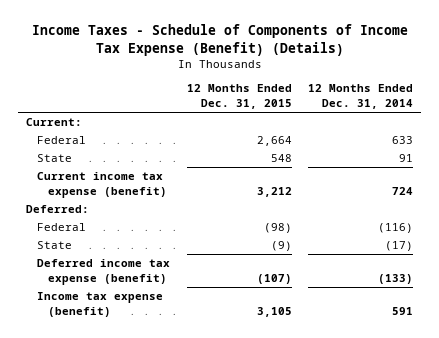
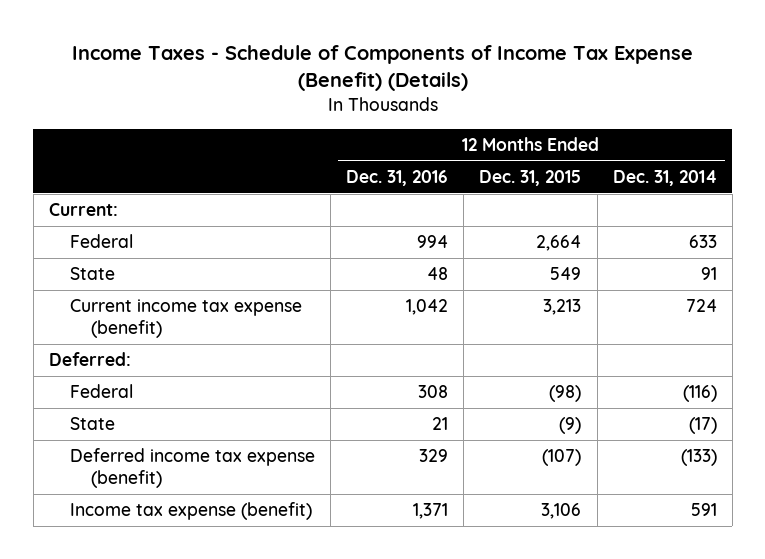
- | 12 Months Ended Dec. 31, 2015 | 12 Months Ended Dec. 31, 2014
+ | 12 Months Ended Dec. 31, 2016 | 12 Months Ended Dec. 31, 2015 | 12 Months Ended Dec. 31, 2014
- State | 548 | 91
- Current income tax expense (benefit) | 3,212 | 724
+ State | 48 | 549 | 91
+ Current income tax expense (benefit) | 1,042 | 3,213 | 724
- Income tax expense (benefit) | 3,105 | 591
+ Income tax expense (benefit) | 1,371 | 3,106 | 591

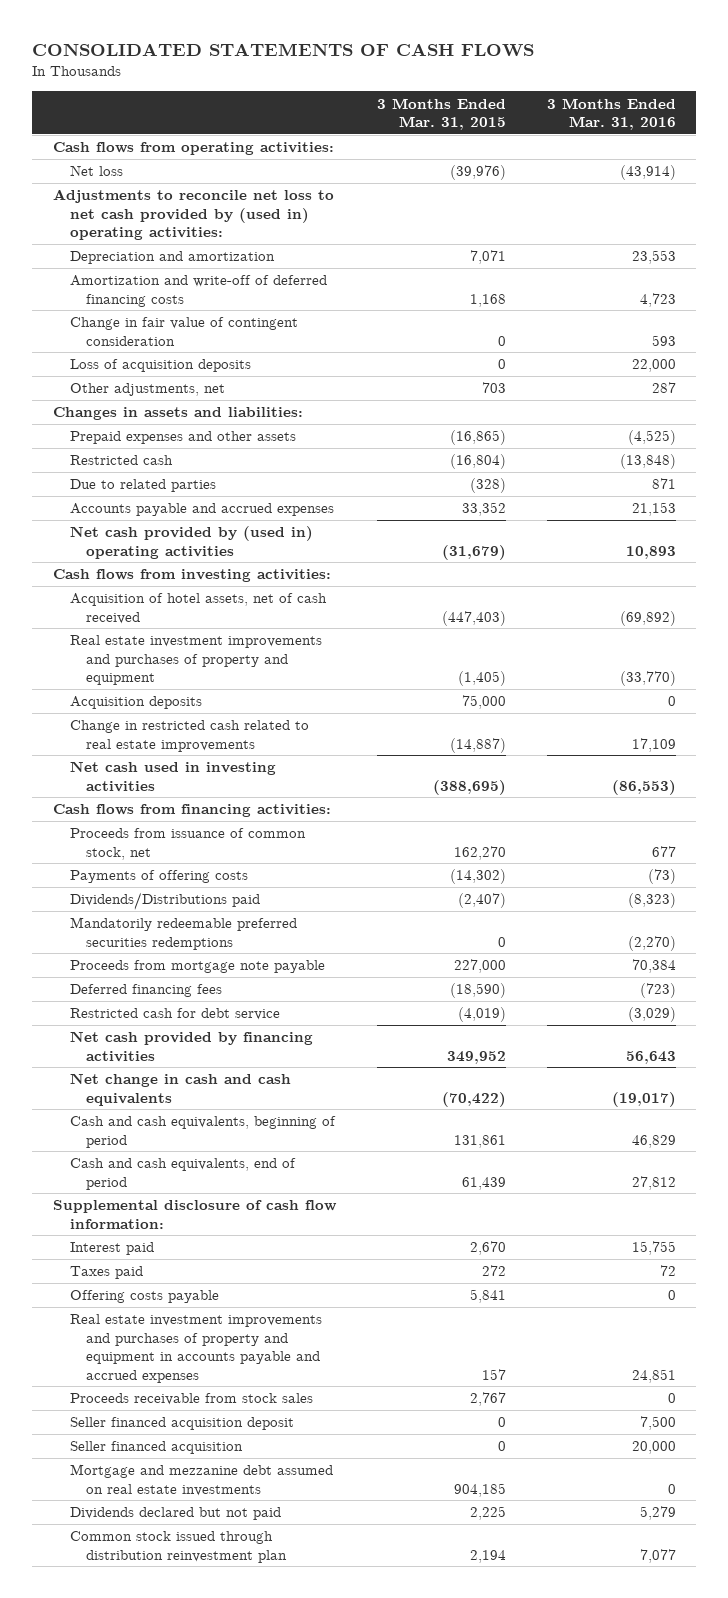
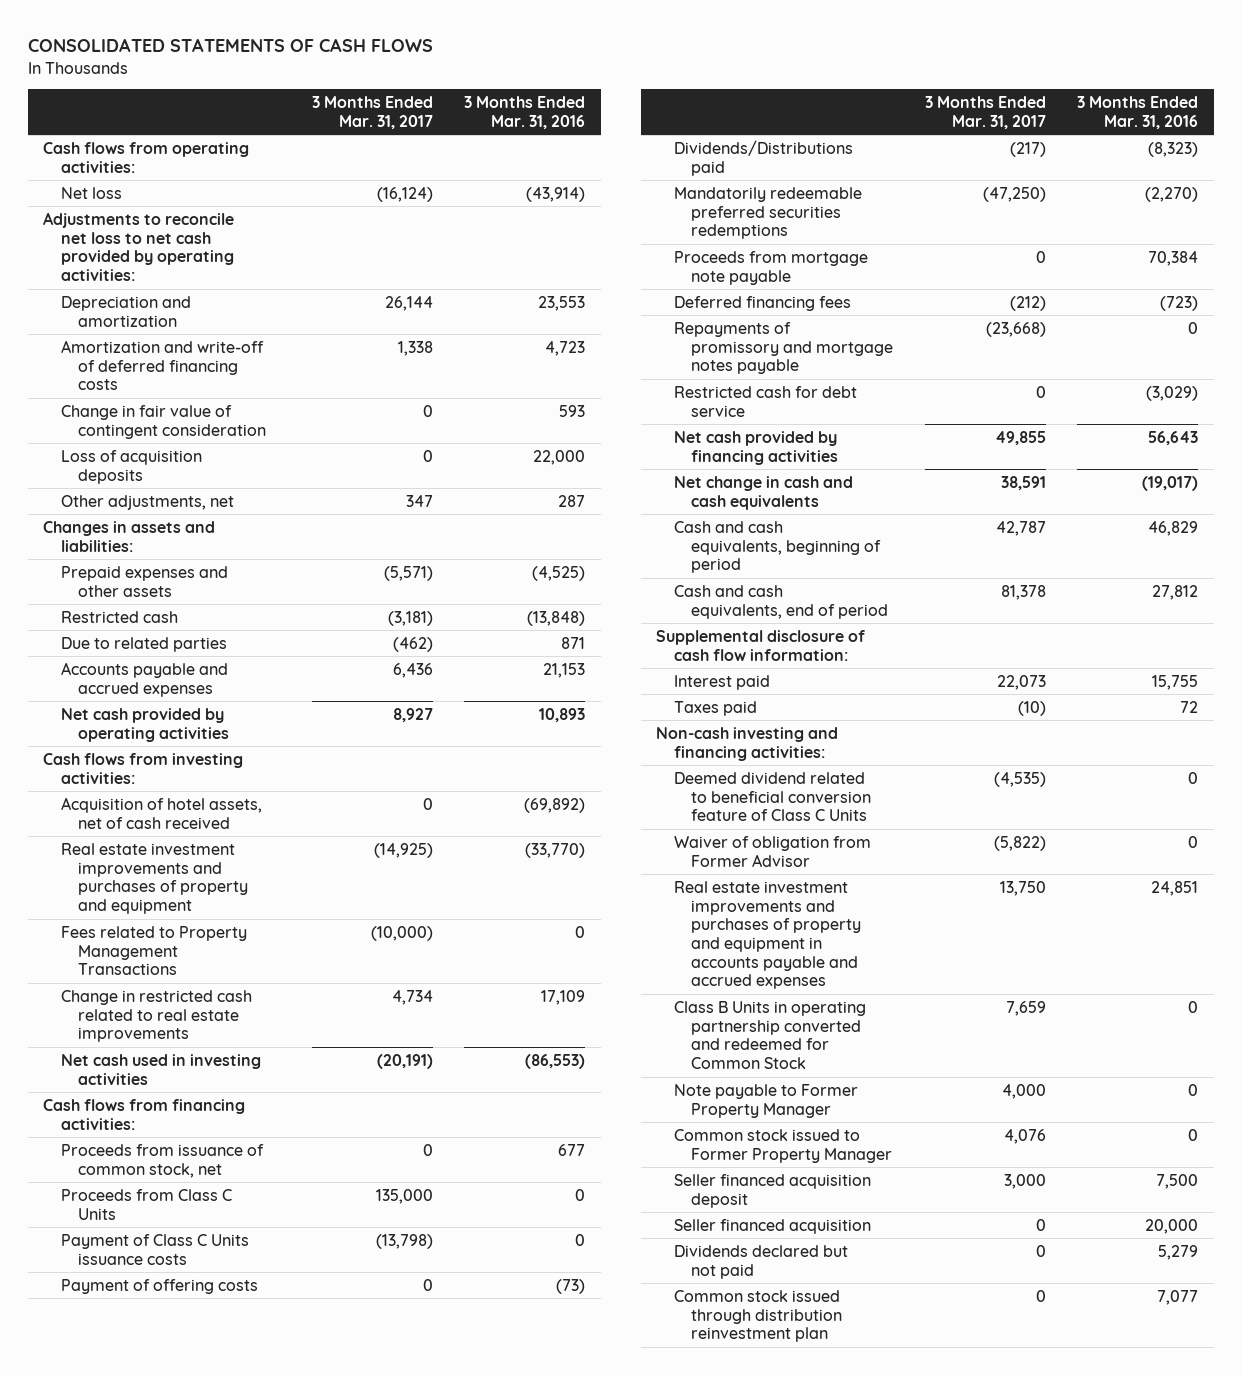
- | 3 Months Ended Mar. 31, 2015 | 3 Months Ended Mar. 31, 2016
+ | 3 Months Ended Mar. 31, 2017 | 3 Months Ended Mar. 31, 2016
- Adjustments to reconcile net loss to net cash provided by (used in) operating activities:
+ Adjustments to reconcile net loss to net cash provided by operating activities:
- Net cash provided by (used in) operating activities | (31,679) | 10,893
+ Net cash provided by operating activities | 8,927 | 10,893
- Acquisition deposits | 75,000 | 0
+ Fees related to Property Management Transactions | (10,000) | 0
- Payments of offering costs | (14,302) | (73)
+ Proceeds from Class C Units | 135,000 | 0
+ Payment of Class C Units issuance costs | (13,798) | 0
+ Payment of offering costs | 0 | (73)
+ Repayments of promissory and mortgage notes payable | (23,668) | 0
- Offering costs payable | 5,841 | 0
+ Non-cash investing and financing activities:
+ Deemed dividend related to beneficial conversion feature of Class C Units | (4,535) | 0
+ Waiver of obligation from Former Advisor | (5,822) | 0
- Proceeds receivable from stock sales | 2,767 | 0
+ Class B Units in operating partnership converted and redeemed for Common Stock | 7,659 | 0
+ Note payable to Former Property Manager | 4,000 | 0
+ Common stock issued to Former Property Manager | 4,076 | 0
- Mortgage and mezzanine debt assumed on real estate investments | 904,185 | 0

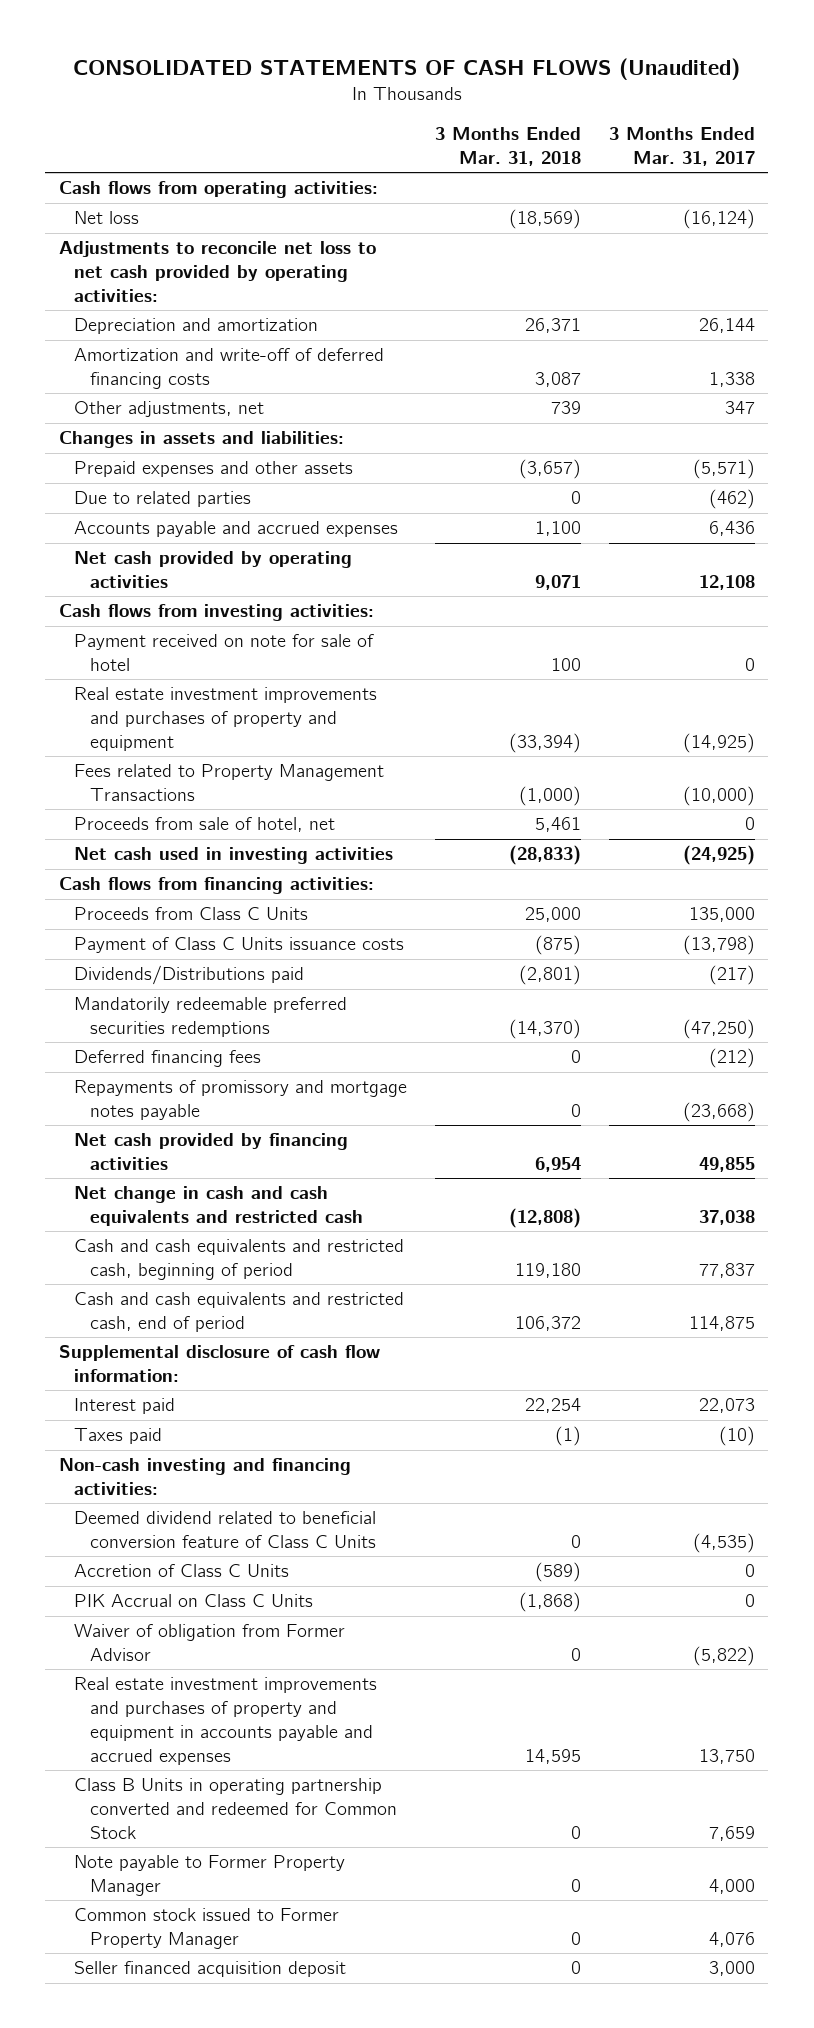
- CONSOLIDATED STATEMENTS OF CASH FLOWS
+ CONSOLIDATED STATEMENTS OF CASH FLOWS (Unaudited)
- | 3 Months Ended Mar. 31, 2017 | 3 Months Ended Mar. 31, 2016
+ | 3 Months Ended Mar. 31, 2018 | 3 Months Ended Mar. 31, 2017
- Change in fair value of contingent consideration | 0 | 593
- Loss of acquisition deposits | 0 | 22,000
- Restricted cash | (3,181) | (13,848)
- Net cash provided by operating activities | 8,927 | 10,893
+ Net cash provided by operating activities | 9,071 | 12,108
- Acquisition of hotel assets, net of cash received | 0 | (69,892)
+ Payment received on note for sale of hotel | 100 | 0
- Change in restricted cash related to real estate improvements | 4,734 | 17,109
- Net cash used in investing activities | (20,191) | (86,553)
+ Proceeds from sale of hotel, net | 5,461 | 0
+ Net cash used in investing activities | (28,833) | (24,925)
- Proceeds from issuance of common stock, net | 0 | 677
- Payment of offering costs | 0 | (73)
- Proceeds from mortgage note payable | 0 | 70,384
- Restricted cash for debt service | 0 | (3,029)
- Net change in cash and cash equivalents | 38,591 | (19,017)
- Cash and cash equivalents, beginning of period | 42,787 | 46,829
- Cash and cash equivalents, end of period | 81,378 | 27,812
+ Net change in cash and cash equivalents and restricted cash | (12,808) | 37,038
+ Cash and cash equivalents and restricted cash, beginning of period | 119,180 | 77,837
+ Cash and cash equivalents and restricted cash, end of period | 106,372 | 114,875
+ Accretion of Class C Units | (589) | 0
+ PIK Accrual on Class C Units | (1,868) | 0
- Seller financed acquisition | 0 | 20,000
- Dividends declared but not paid | 0 | 5,279
- Common stock issued through distribution reinvestment plan | 0 | 7,077

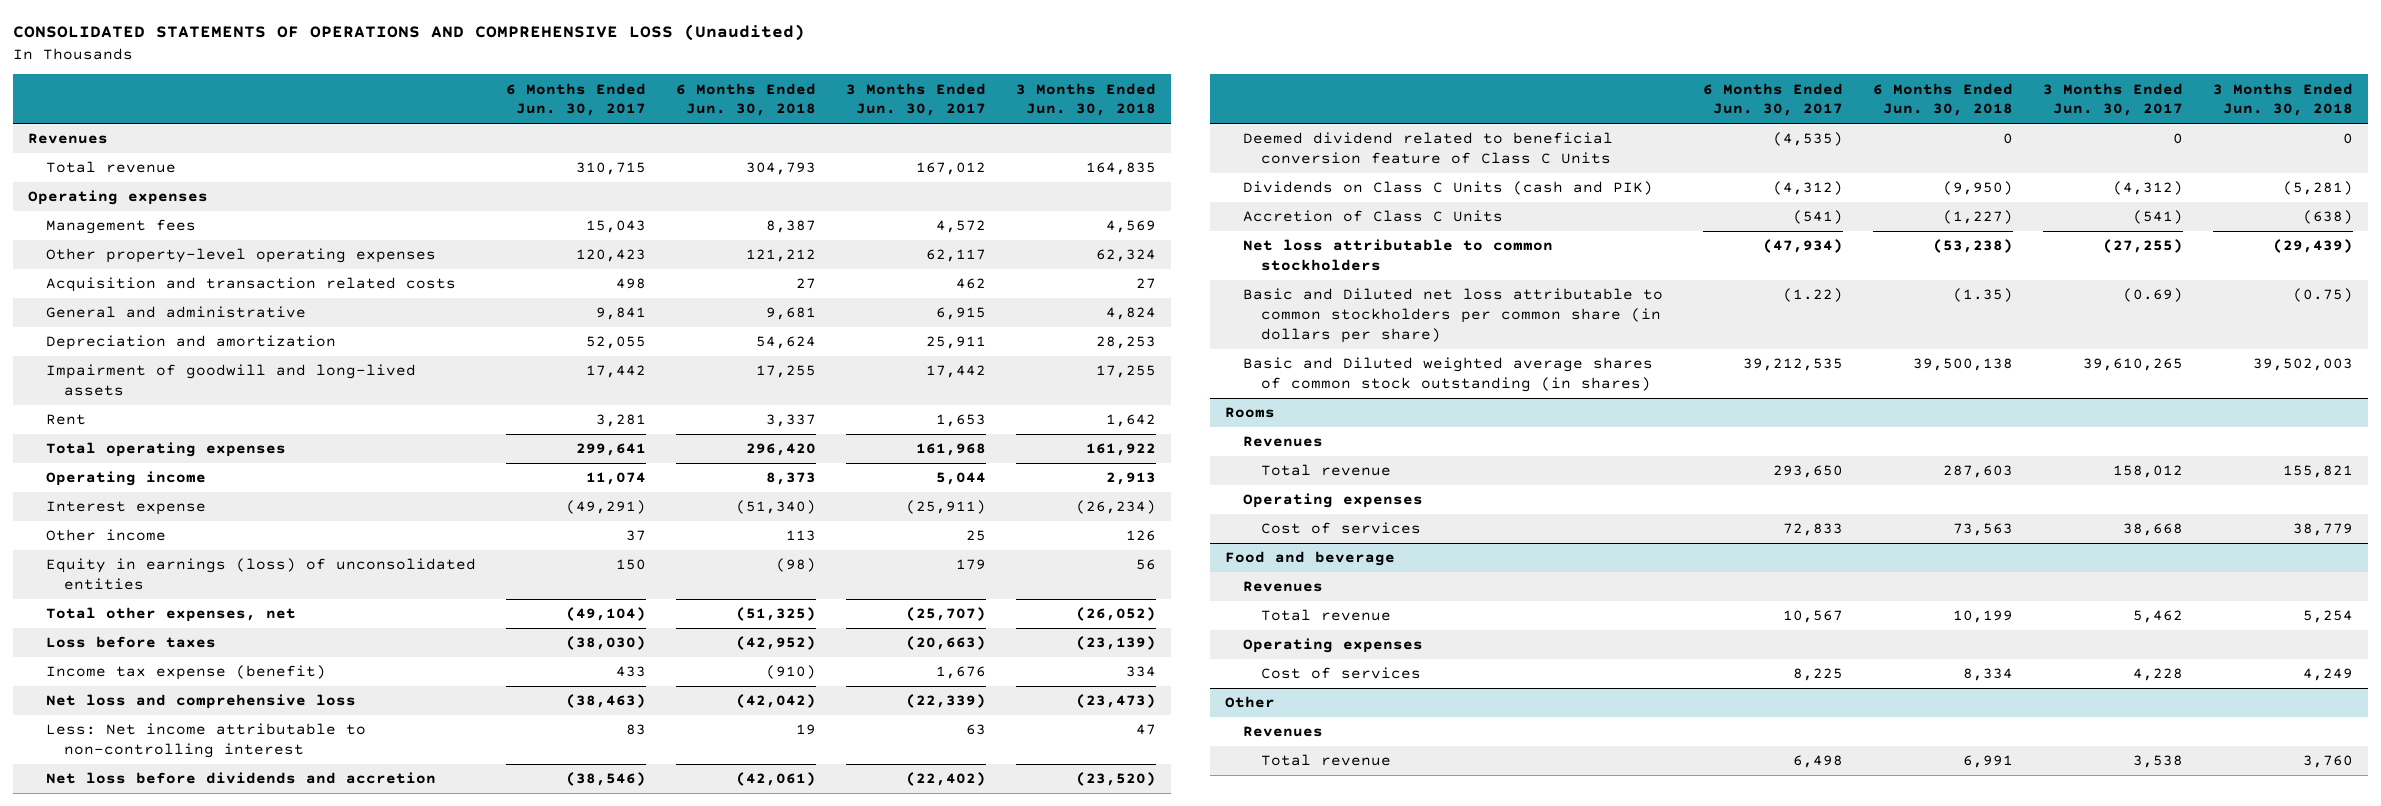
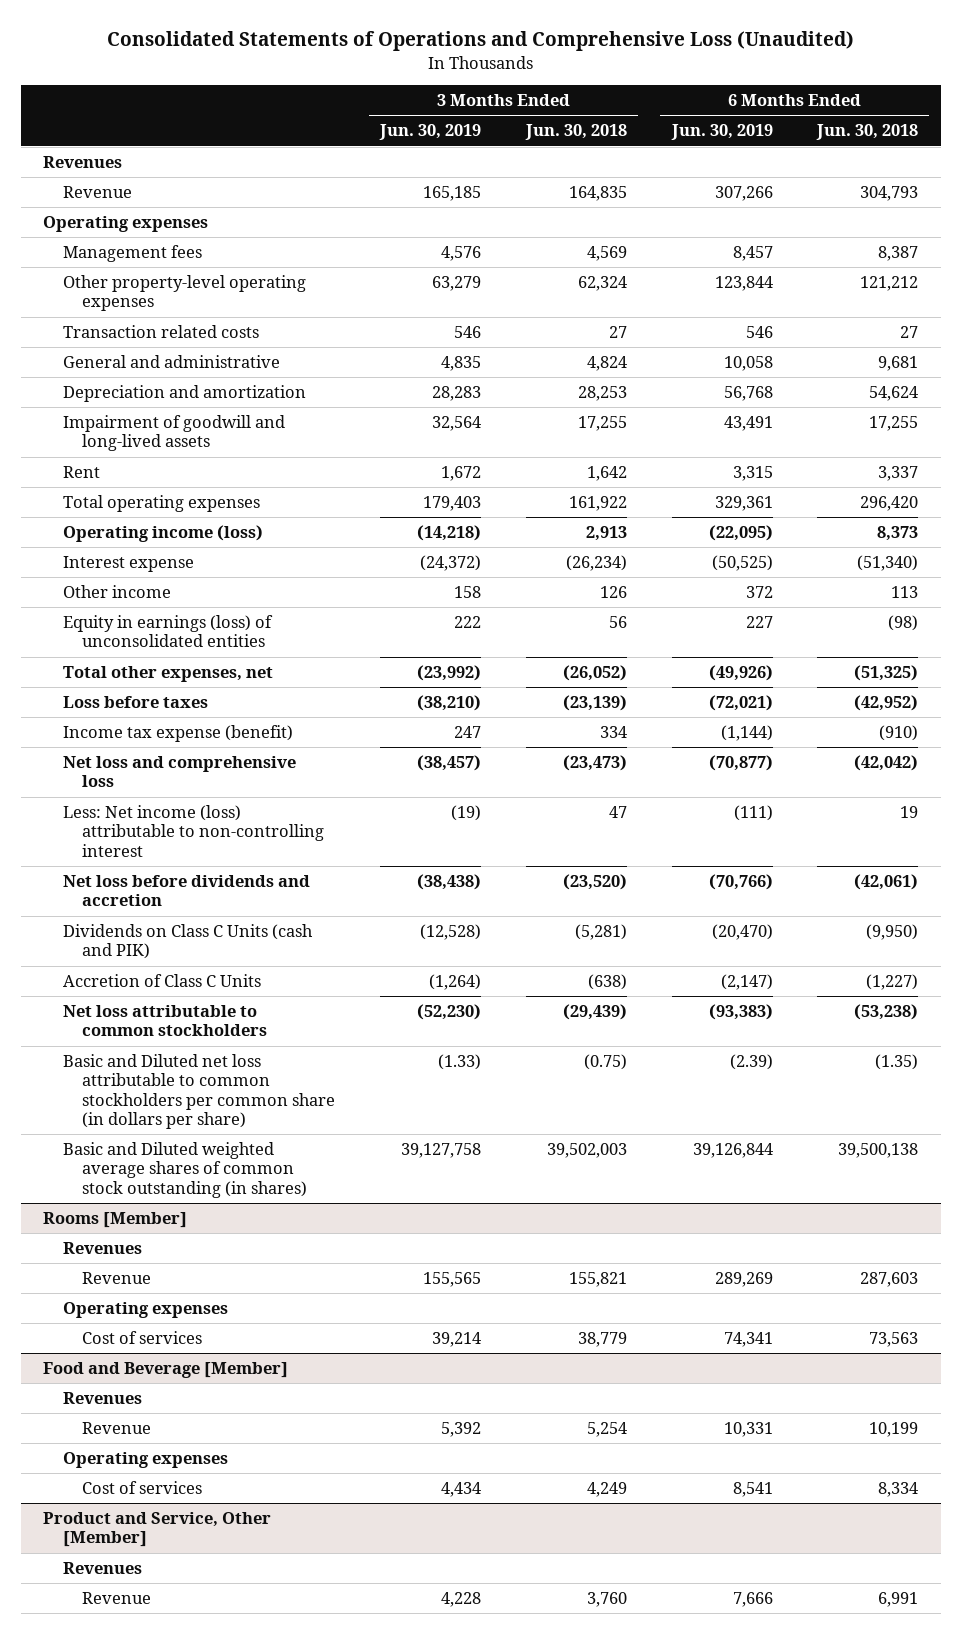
- CONSOLIDATED STATEMENTS OF OPERATIONS AND COMPREHENSIVE LOSS (Unaudited)
+ Consolidated Statements of Operations and Comprehensive Loss (Unaudited)
- | 6 Months Ended Jun. 30, 2017 | 6 Months Ended Jun. 30, 2018 | 3 Months Ended Jun. 30, 2017 | 3 Months Ended Jun. 30, 2018
+ | 3 Months Ended Jun. 30, 2019 | 3 Months Ended Jun. 30, 2018 | 6 Months Ended Jun. 30, 2019 | 6 Months Ended Jun. 30, 2018
- Total revenue | 310,715 | 304,793 | 167,012 | 164,835
+ Revenue | 165,185 | 164,835 | 307,266 | 304,793
- Acquisition and transaction related costs | 498 | 27 | 462 | 27
+ Transaction related costs | 546 | 27 | 546 | 27
- Operating income | 11,074 | 8,373 | 5,044 | 2,913
+ Operating income (loss) | (14,218) | 2,913 | (22,095) | 8,373
- Less: Net income attributable to non-controlling interest | 83 | 19 | 63 | 47
+ Less: Net income (loss) attributable to non-controlling interest | (19) | 47 | (111) | 19
- Deemed dividend related to beneficial conversion feature of Class C Units | (4,535) | 0 | 0 | 0
- Rooms
+ Rooms [Member]
- Total revenue | 293,650 | 287,603 | 158,012 | 155,821
+ Revenue | 155,565 | 155,821 | 289,269 | 287,603
- Food and beverage
+ Food and Beverage [Member]
- Total revenue | 10,567 | 10,199 | 5,462 | 5,254
+ Revenue | 5,392 | 5,254 | 10,331 | 10,199
- Other
+ Product and Service, Other [Member]
- Total revenue | 6,498 | 6,991 | 3,538 | 3,760
+ Revenue | 4,228 | 3,760 | 7,666 | 6,991

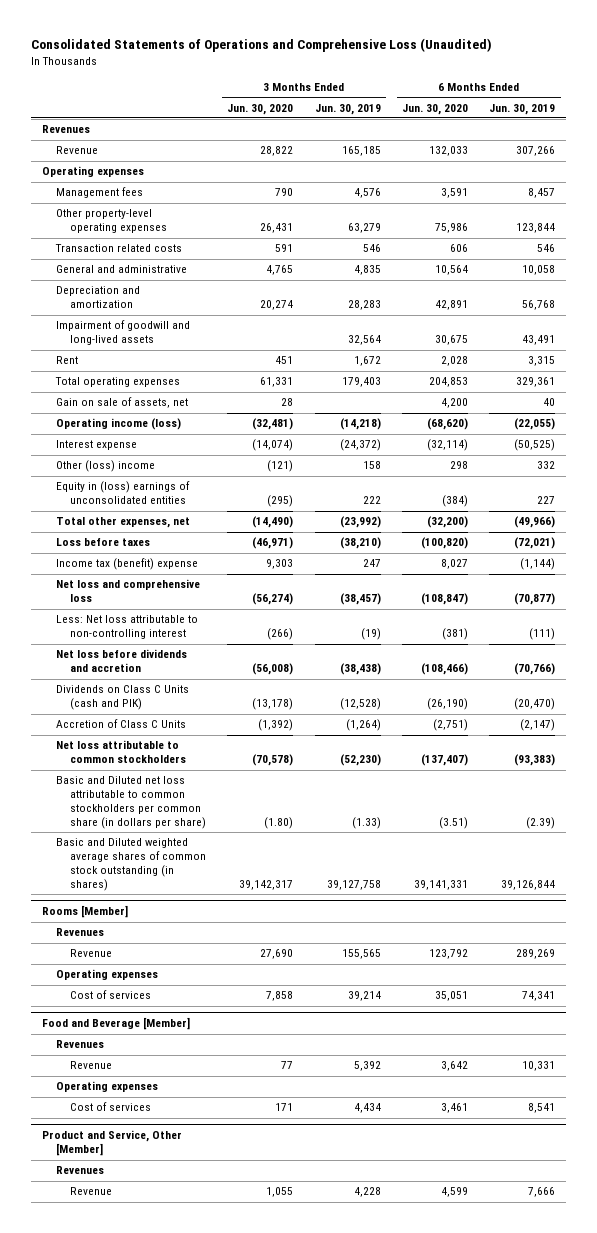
- | 3 Months Ended Jun. 30, 2019 | 3 Months Ended Jun. 30, 2018 | 6 Months Ended Jun. 30, 2019 | 6 Months Ended Jun. 30, 2018
+ | 3 Months Ended Jun. 30, 2020 | 3 Months Ended Jun. 30, 2019 | 6 Months Ended Jun. 30, 2020 | 6 Months Ended Jun. 30, 2019
- Operating income (loss) | (14,218) | 2,913 | (22,095) | 8,373
+ Gain on sale of assets, net | 28 | | 4,200 | 40
+ Operating income (loss) | (32,481) | (14,218) | (68,620) | (22,055)
- Other income | 158 | 126 | 372 | 113
- Equity in earnings (loss) of unconsolidated entities | 222 | 56 | 227 | (98)
- Total other expenses, net | (23,992) | (26,052) | (49,926) | (51,325)
+ Other (loss) income | (121) | 158 | 298 | 332
+ Equity in (loss) earnings of unconsolidated entities | (295) | 222 | (384) | 227
+ Total other expenses, net | (14,490) | (23,992) | (32,200) | (49,966)
- Income tax expense (benefit) | 247 | 334 | (1,144) | (910)
+ Income tax (benefit) expense | 9,303 | 247 | 8,027 | (1,144)
- Less: Net income (loss) attributable to non-controlling interest | (19) | 47 | (111) | 19
+ Less: Net loss attributable to non-controlling interest | (266) | (19) | (381) | (111)

